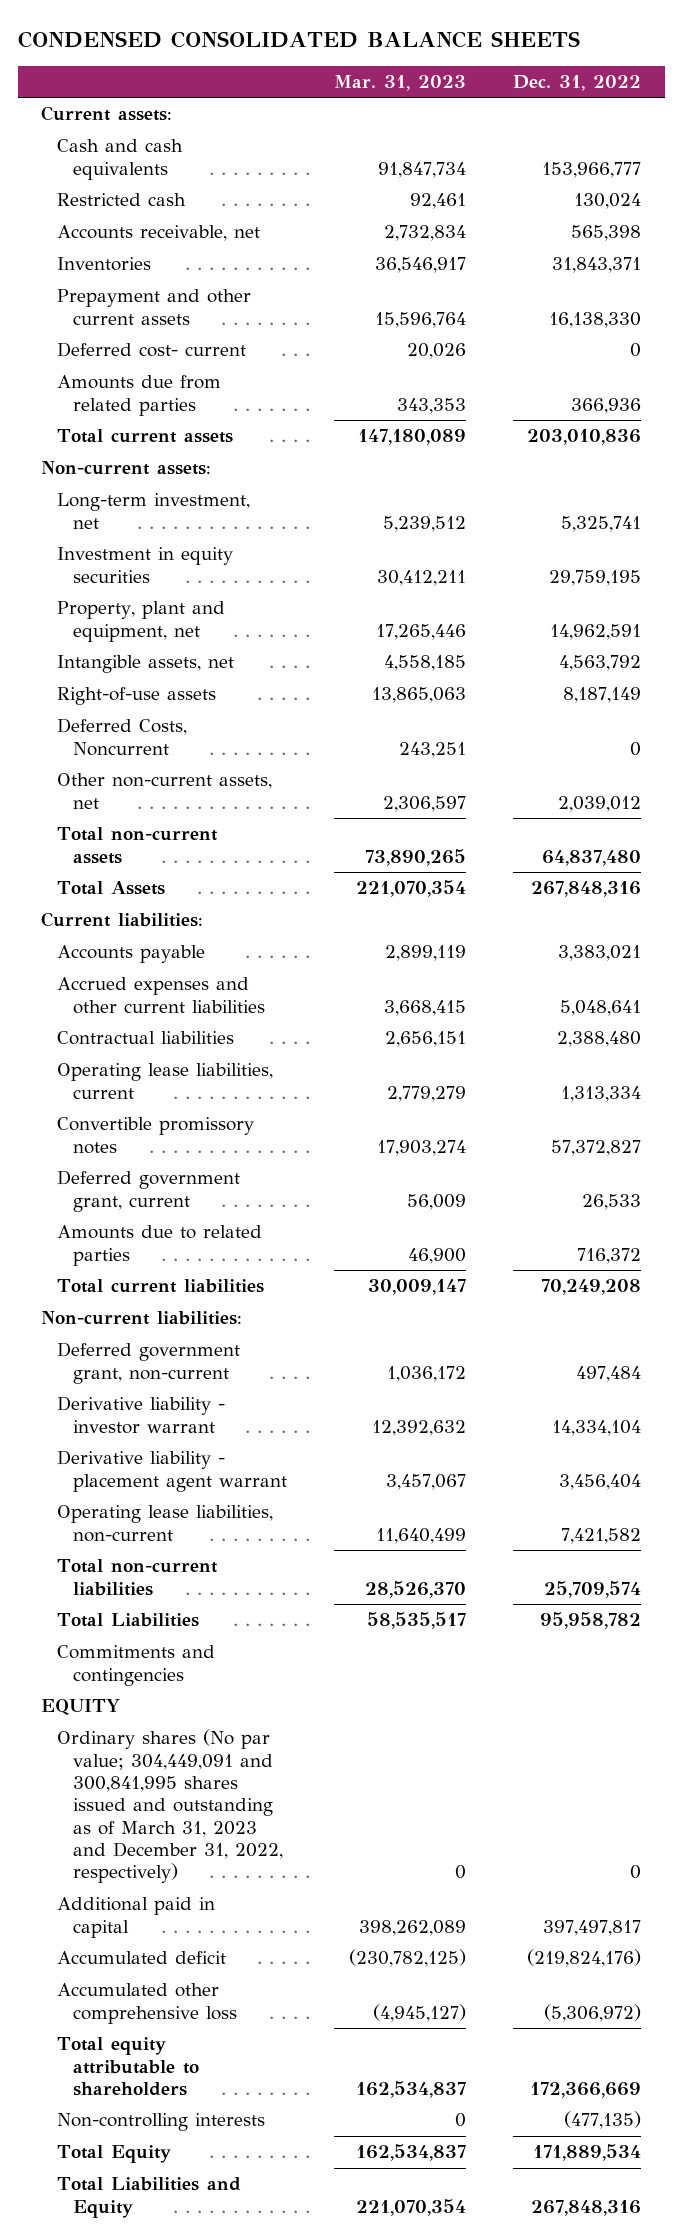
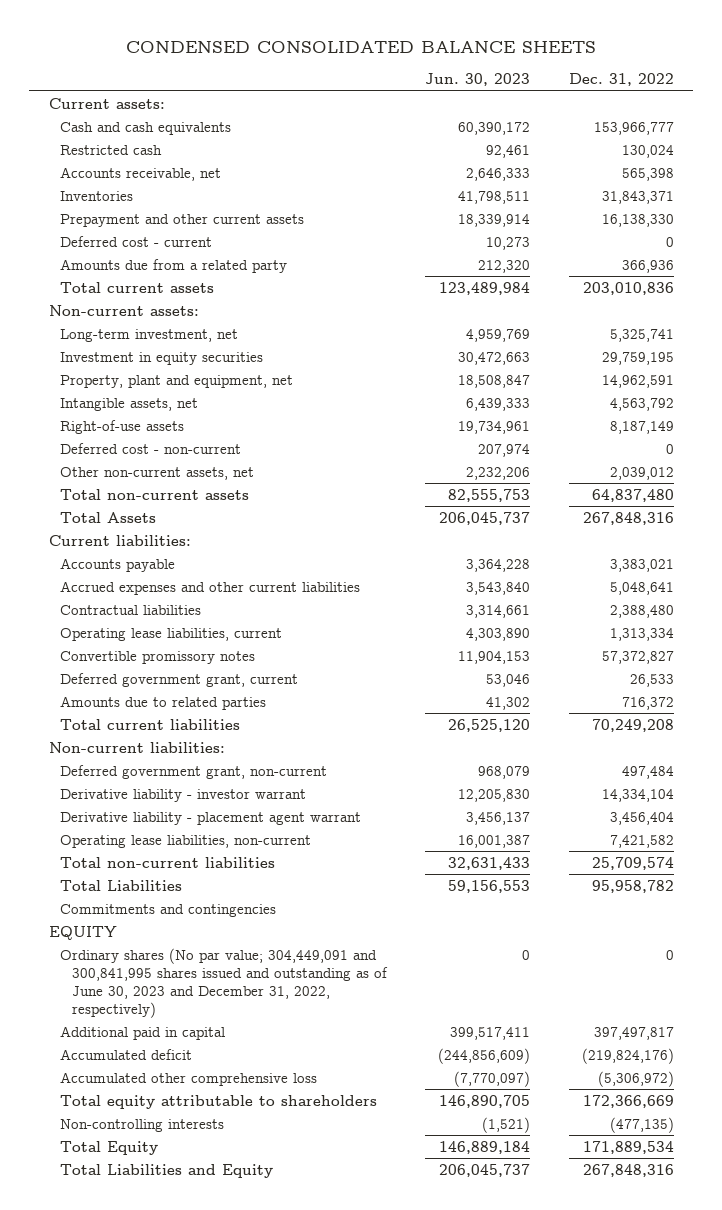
- | Mar. 31, 2023 | Dec. 31, 2022
+ | Jun. 30, 2023 | Dec. 31, 2022
- Deferred cost- current | 20,026 | 0
- Amounts due from related parties | 343,353 | 366,936
+ Deferred cost - current | 10,273 | 0
+ Amounts due from a related party | 212,320 | 366,936
- Deferred Costs, Noncurrent | 243,251 | 0
+ Deferred cost - non-current | 207,974 | 0
- Ordinary shares (No par value; 304,449,091 and 300,841,995 shares issued and outstanding as of March 31, 2023 and December 31, 2022, respectively) | 0 | 0
+ Ordinary shares (No par value; 304,449,091 and 300,841,995 shares issued and outstanding as of June 30, 2023 and December 31, 2022, respectively) | 0 | 0

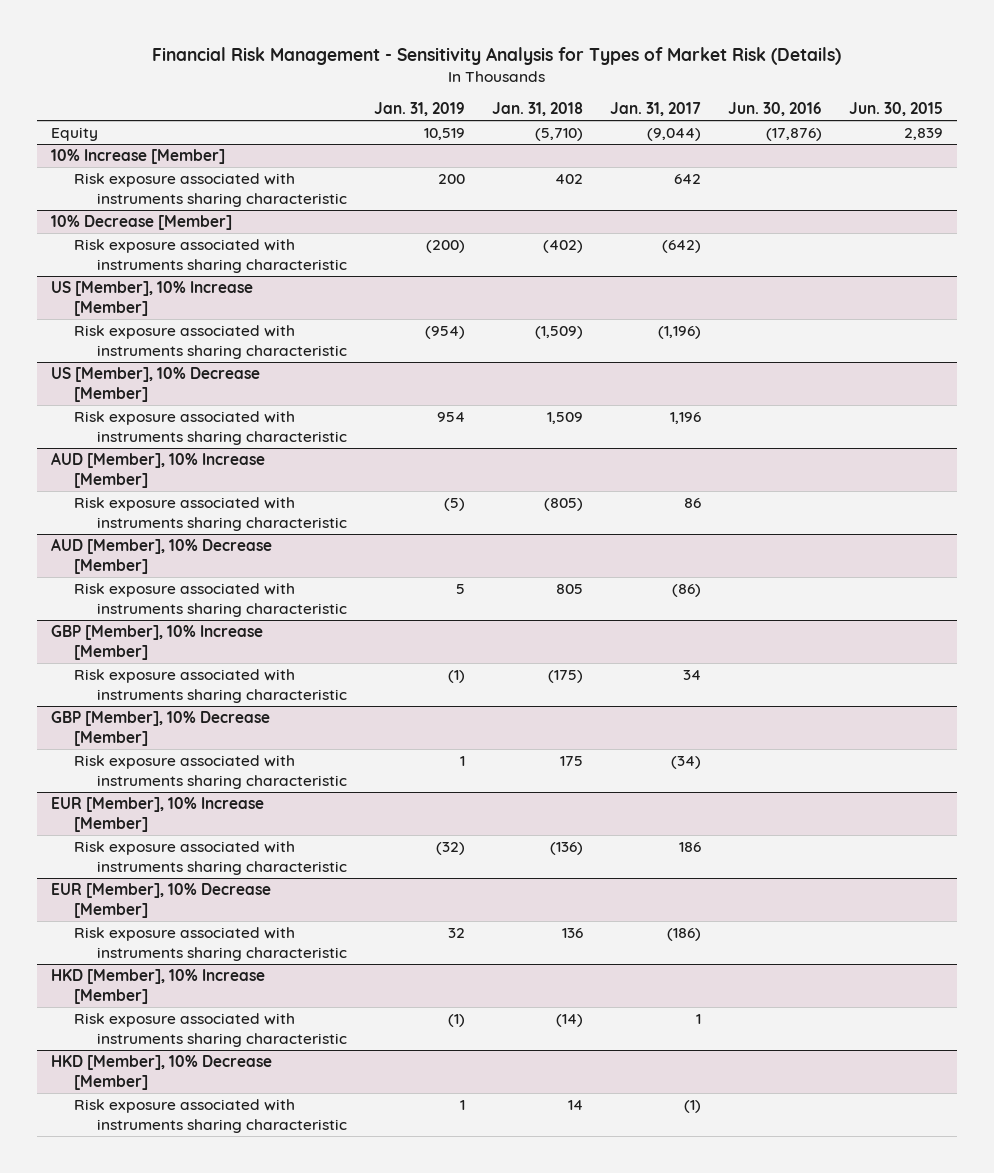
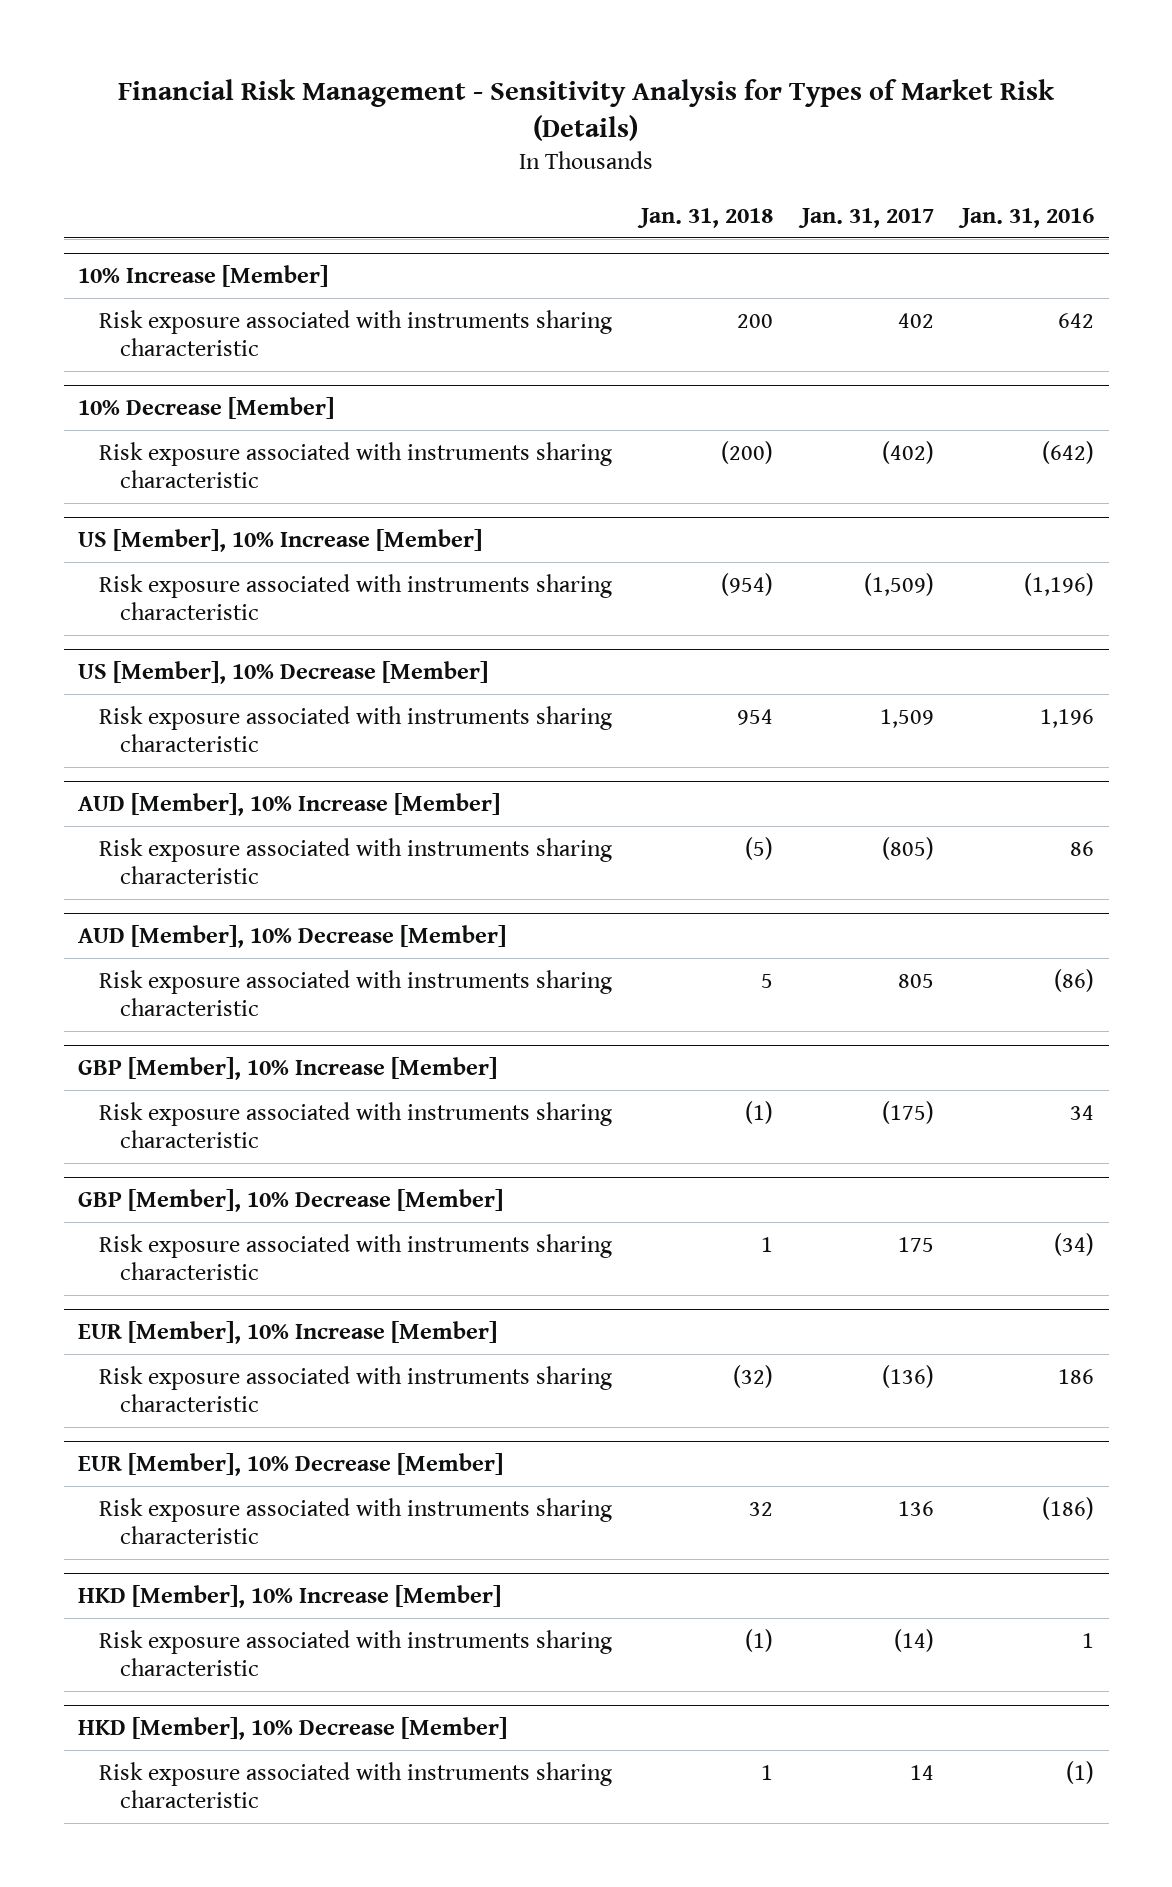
- | Jan. 31, 2019 | Jan. 31, 2018 | Jan. 31, 2017 | Jun. 30, 2016 | Jun. 30, 2015
+ | Jan. 31, 2018 | Jan. 31, 2017 | Jan. 31, 2016
- Equity | 10,519 | (5,710) | (9,044) | (17,876) | 2,839
@ 10% Increase [Member]
- Risk exposure associated with instruments sharing characteristic | 200 | 402 | 642 | |
+ Risk exposure associated with instruments sharing characteristic | 200 | 402 | 642
@ 10% Decrease [Member]
- Risk exposure associated with instruments sharing characteristic | (200) | (402) | (642) | |
+ Risk exposure associated with instruments sharing characteristic | (200) | (402) | (642)
@ US [Member], 10% Increase [Member]
- Risk exposure associated with instruments sharing characteristic | (954) | (1,509) | (1,196) | |
+ Risk exposure associated with instruments sharing characteristic | (954) | (1,509) | (1,196)
@ US [Member], 10% Decrease [Member]
- Risk exposure associated with instruments sharing characteristic | 954 | 1,509 | 1,196 | |
+ Risk exposure associated with instruments sharing characteristic | 954 | 1,509 | 1,196
@ AUD [Member], 10% Increase [Member]
- Risk exposure associated with instruments sharing characteristic | (5) | (805) | 86 | |
+ Risk exposure associated with instruments sharing characteristic | (5) | (805) | 86
@ AUD [Member], 10% Decrease [Member]
- Risk exposure associated with instruments sharing characteristic | 5 | 805 | (86) | |
+ Risk exposure associated with instruments sharing characteristic | 5 | 805 | (86)
@ GBP [Member], 10% Increase [Member]
- Risk exposure associated with instruments sharing characteristic | (1) | (175) | 34 | |
+ Risk exposure associated with instruments sharing characteristic | (1) | (175) | 34
@ GBP [Member], 10% Decrease [Member]
- Risk exposure associated with instruments sharing characteristic | 1 | 175 | (34) | |
+ Risk exposure associated with instruments sharing characteristic | 1 | 175 | (34)
@ EUR [Member], 10% Increase [Member]
- Risk exposure associated with instruments sharing characteristic | (32) | (136) | 186 | |
+ Risk exposure associated with instruments sharing characteristic | (32) | (136) | 186
@ EUR [Member], 10% Decrease [Member]
- Risk exposure associated with instruments sharing characteristic | 32 | 136 | (186) | |
+ Risk exposure associated with instruments sharing characteristic | 32 | 136 | (186)
@ HKD [Member], 10% Increase [Member]
- Risk exposure associated with instruments sharing characteristic | (1) | (14) | 1 | |
+ Risk exposure associated with instruments sharing characteristic | (1) | (14) | 1
@ HKD [Member], 10% Decrease [Member]
- Risk exposure associated with instruments sharing characteristic | 1 | 14 | (1) | |
+ Risk exposure associated with instruments sharing characteristic | 1 | 14 | (1)

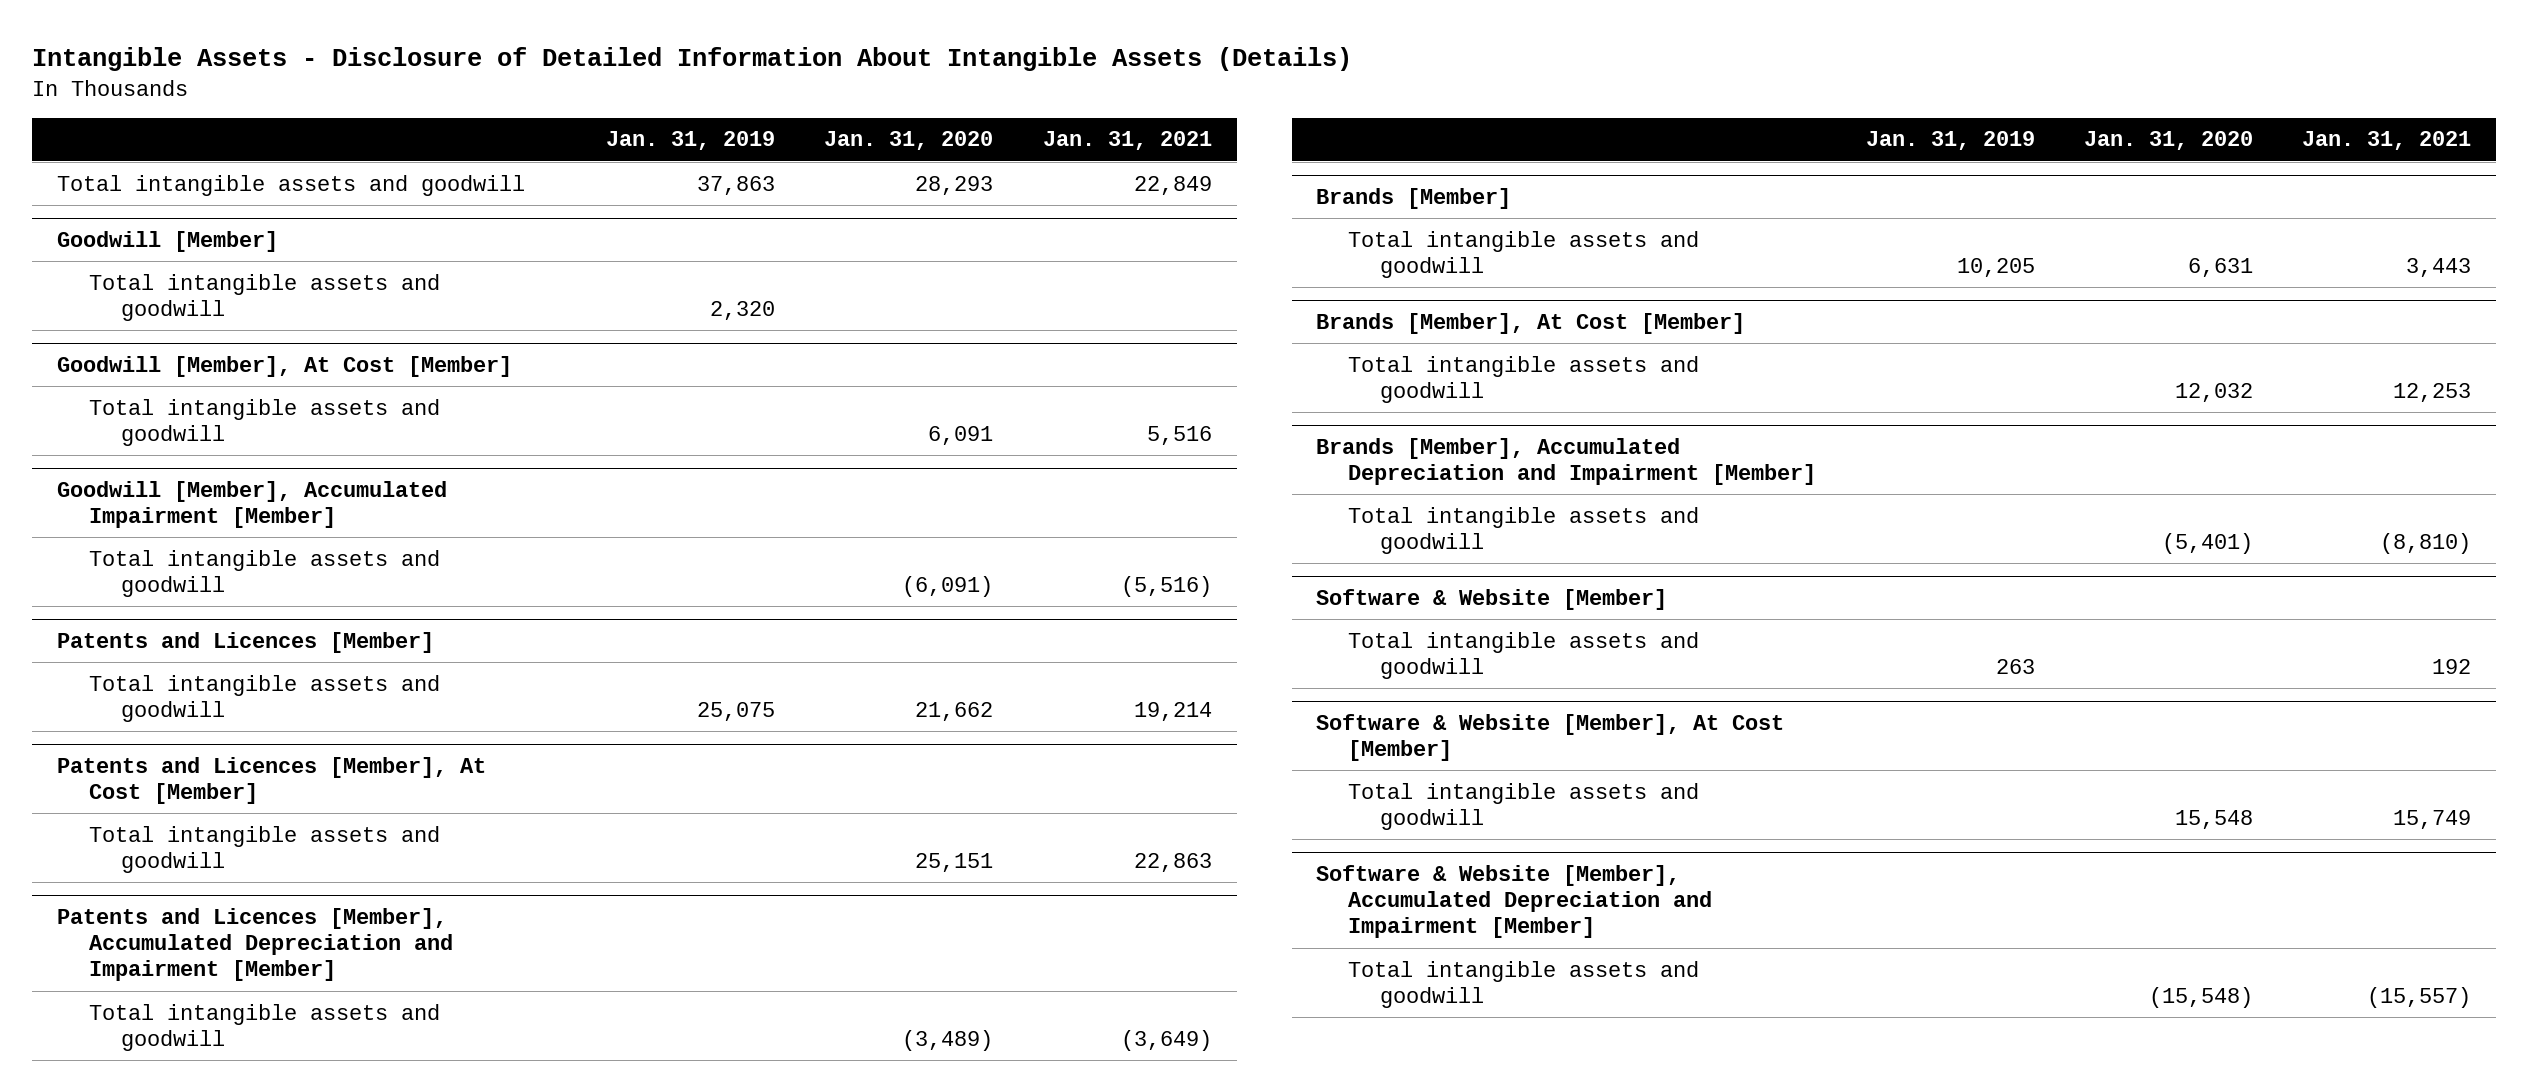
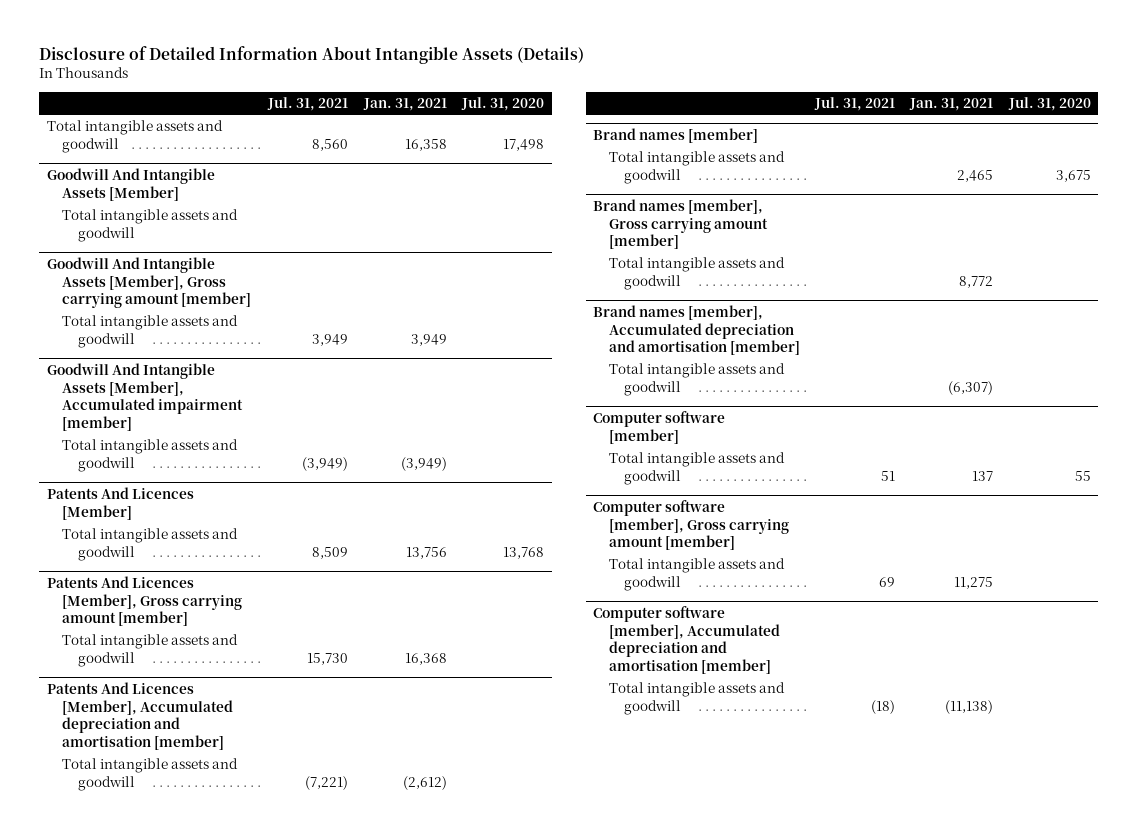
- Intangible Assets - Disclosure of Detailed Information About Intangible Assets (Details)
+ Disclosure of Detailed Information About Intangible Assets (Details)
- | Jan. 31, 2019 | Jan. 31, 2020 | Jan. 31, 2021
+ | Jul. 31, 2021 | Jan. 31, 2021 | Jul. 31, 2020
- Total intangible assets and goodwill | 37,863 | 28,293 | 22,849
- Goodwill [Member]
+ Total intangible assets and goodwill | 8,560 | 16,358 | 17,498
+ Goodwill And Intangible Assets [Member]
- Goodwill [Member], At Cost [Member]
- Total intangible assets and goodwill | | 6,091 | 5,516
- Goodwill [Member], Accumulated Impairment [Member]
- Total intangible assets and goodwill | | (6,091) | (5,516)
- Patents and Licences [Member]
- Total intangible assets and goodwill | 25,075 | 21,662 | 19,214
- Patents and Licences [Member], At Cost [Member]
- Total intangible assets and goodwill | | 25,151 | 22,863
- Patents and Licences [Member], Accumulated Depreciation and Impairment [Member]
- Total intangible assets and goodwill | | (3,489) | (3,649)
- Brands [Member]
- Total intangible assets and goodwill | 10,205 | 6,631 | 3,443
- Brands [Member], At Cost [Member]
- Total intangible assets and goodwill | | 12,032 | 12,253
- Brands [Member], Accumulated Depreciation and Impairment [Member]
- Total intangible assets and goodwill | | (5,401) | (8,810)
- Software & Website [Member]
- Total intangible assets and goodwill | 263 | | 192
- Software & Website [Member], At Cost [Member]
- Total intangible assets and goodwill | | 15,548 | 15,749
- Software & Website [Member], Accumulated Depreciation and Impairment [Member]
- Total intangible assets and goodwill | | (15,548) | (15,557)
+ Goodwill And Intangible Assets [Member], Gross carrying amount [member]
+ Total intangible assets and goodwill | 3,949 | 3,949 |
+ Goodwill And Intangible Assets [Member], Accumulated impairment [member]
+ Total intangible assets and goodwill | (3,949) | (3,949) |
+ Patents And Licences [Member]
+ Total intangible assets and goodwill | 8,509 | 13,756 | 13,768
+ Patents And Licences [Member], Gross carrying amount [member]
+ Total intangible assets and goodwill | 15,730 | 16,368 |
+ Patents And Licences [Member], Accumulated depreciation and amortisation [member]
+ Total intangible assets and goodwill | (7,221) | (2,612) |
+ Brand names [member]
+ Total intangible assets and goodwill | | 2,465 | 3,675
+ Brand names [member], Gross carrying amount [member]
+ Total intangible assets and goodwill | | 8,772 |
+ Brand names [member], Accumulated depreciation and amortisation [member]
+ Total intangible assets and goodwill | | (6,307) |
+ Computer software [member]
+ Total intangible assets and goodwill | 51 | 137 | 55
+ Computer software [member], Gross carrying amount [member]
+ Total intangible assets and goodwill | 69 | 11,275 |
+ Computer software [member], Accumulated depreciation and amortisation [member]
+ Total intangible assets and goodwill | (18) | (11,138) |

